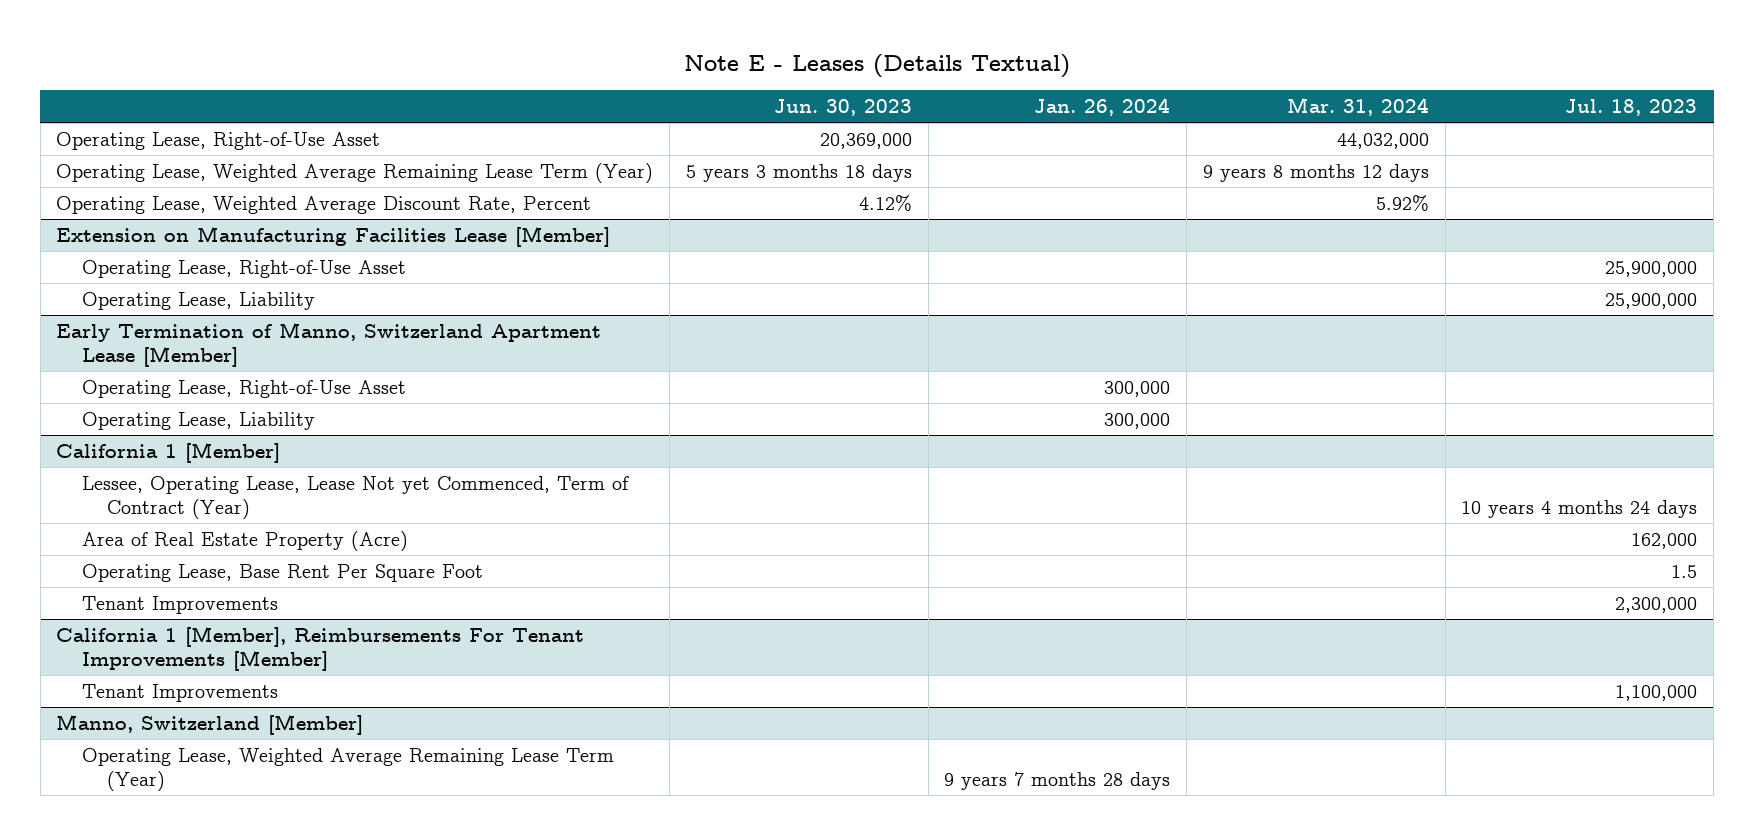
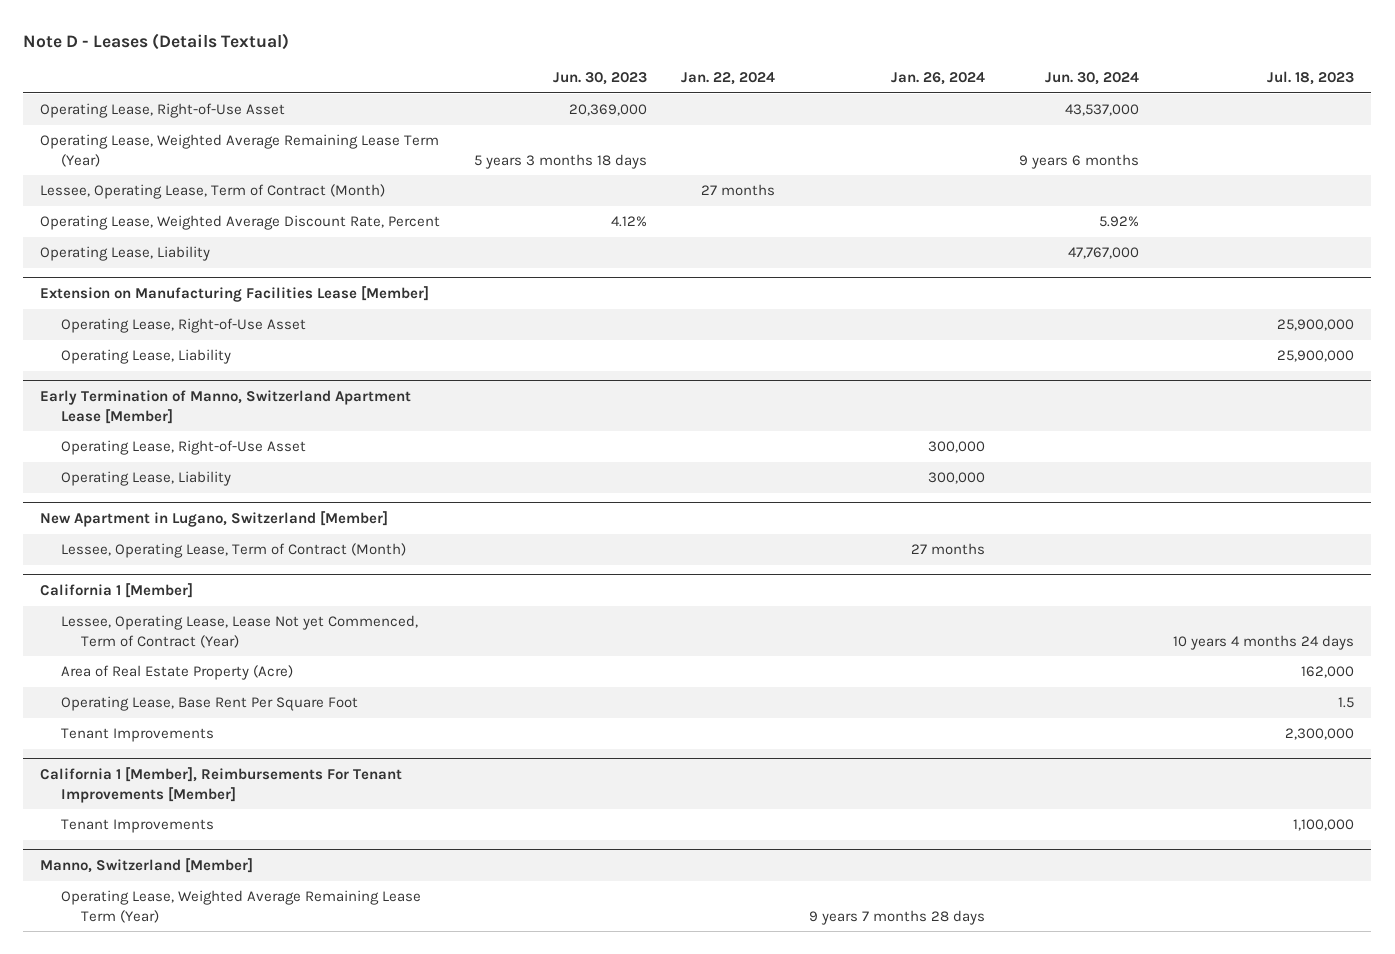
- Note E - Leases (Details Textual)
+ Note D - Leases (Details Textual)
- | Jun. 30, 2023 | Jan. 26, 2024 | Mar. 31, 2024 | Jul. 18, 2023
+ | Jun. 30, 2023 | Jan. 22, 2024 | Jan. 26, 2024 | Jun. 30, 2024 | Jul. 18, 2023
+ Lessee, Operating Lease, Term of Contract (Month) | | 27 months | | |
+ Operating Lease, Liability | | | | 47,767,000 |
+ New Apartment in Lugano, Switzerland [Member]
+ Lessee, Operating Lease, Term of Contract (Month) | | | 27 months | |

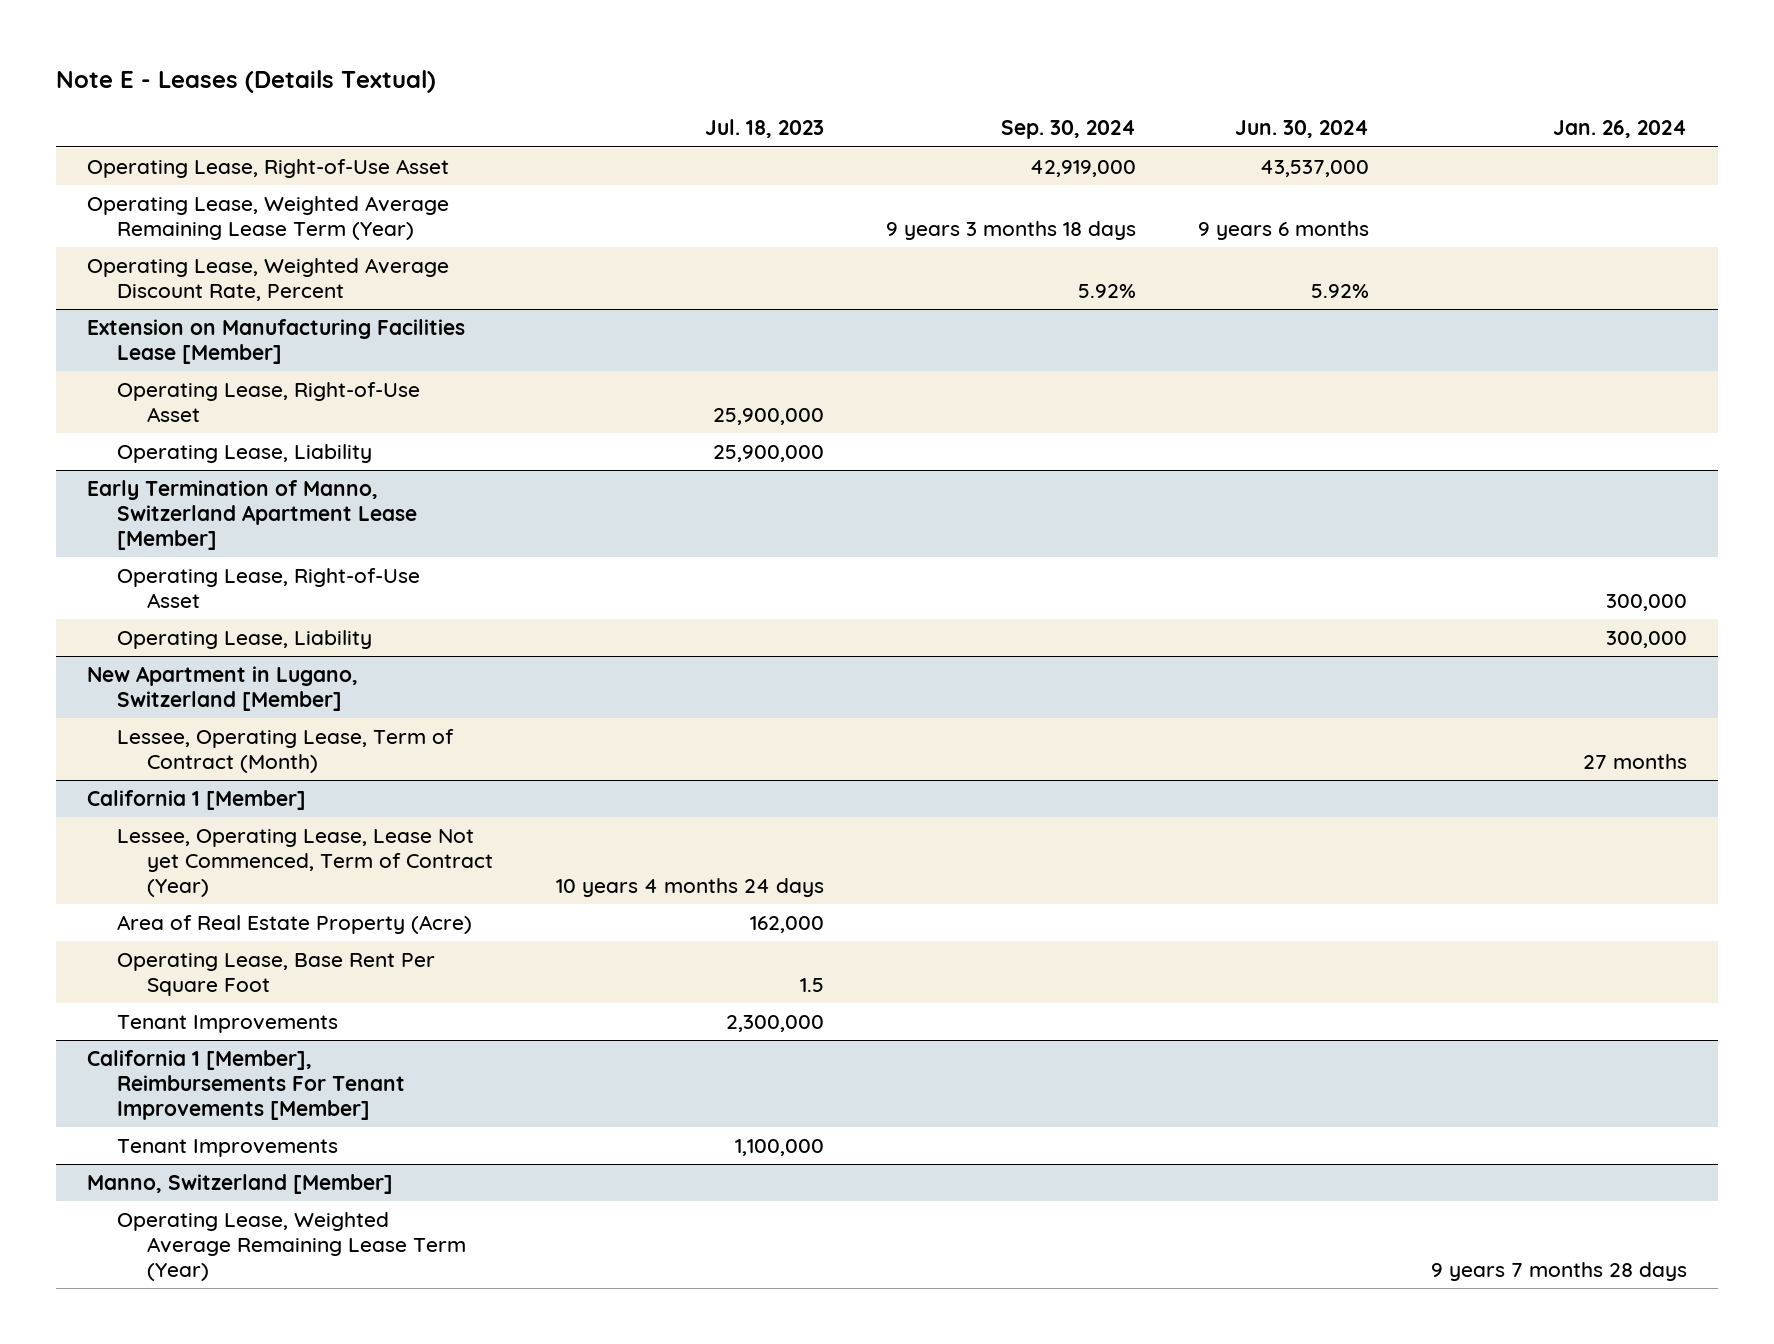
- Note D - Leases (Details Textual)
+ Note E - Leases (Details Textual)
- | Jun. 30, 2023 | Jan. 22, 2024 | Jan. 26, 2024 | Jun. 30, 2024 | Jul. 18, 2023
+ | Jul. 18, 2023 | Sep. 30, 2024 | Jun. 30, 2024 | Jan. 26, 2024
- Lessee, Operating Lease, Term of Contract (Month) | | 27 months | | |
- Operating Lease, Liability | | | | 47,767,000 |

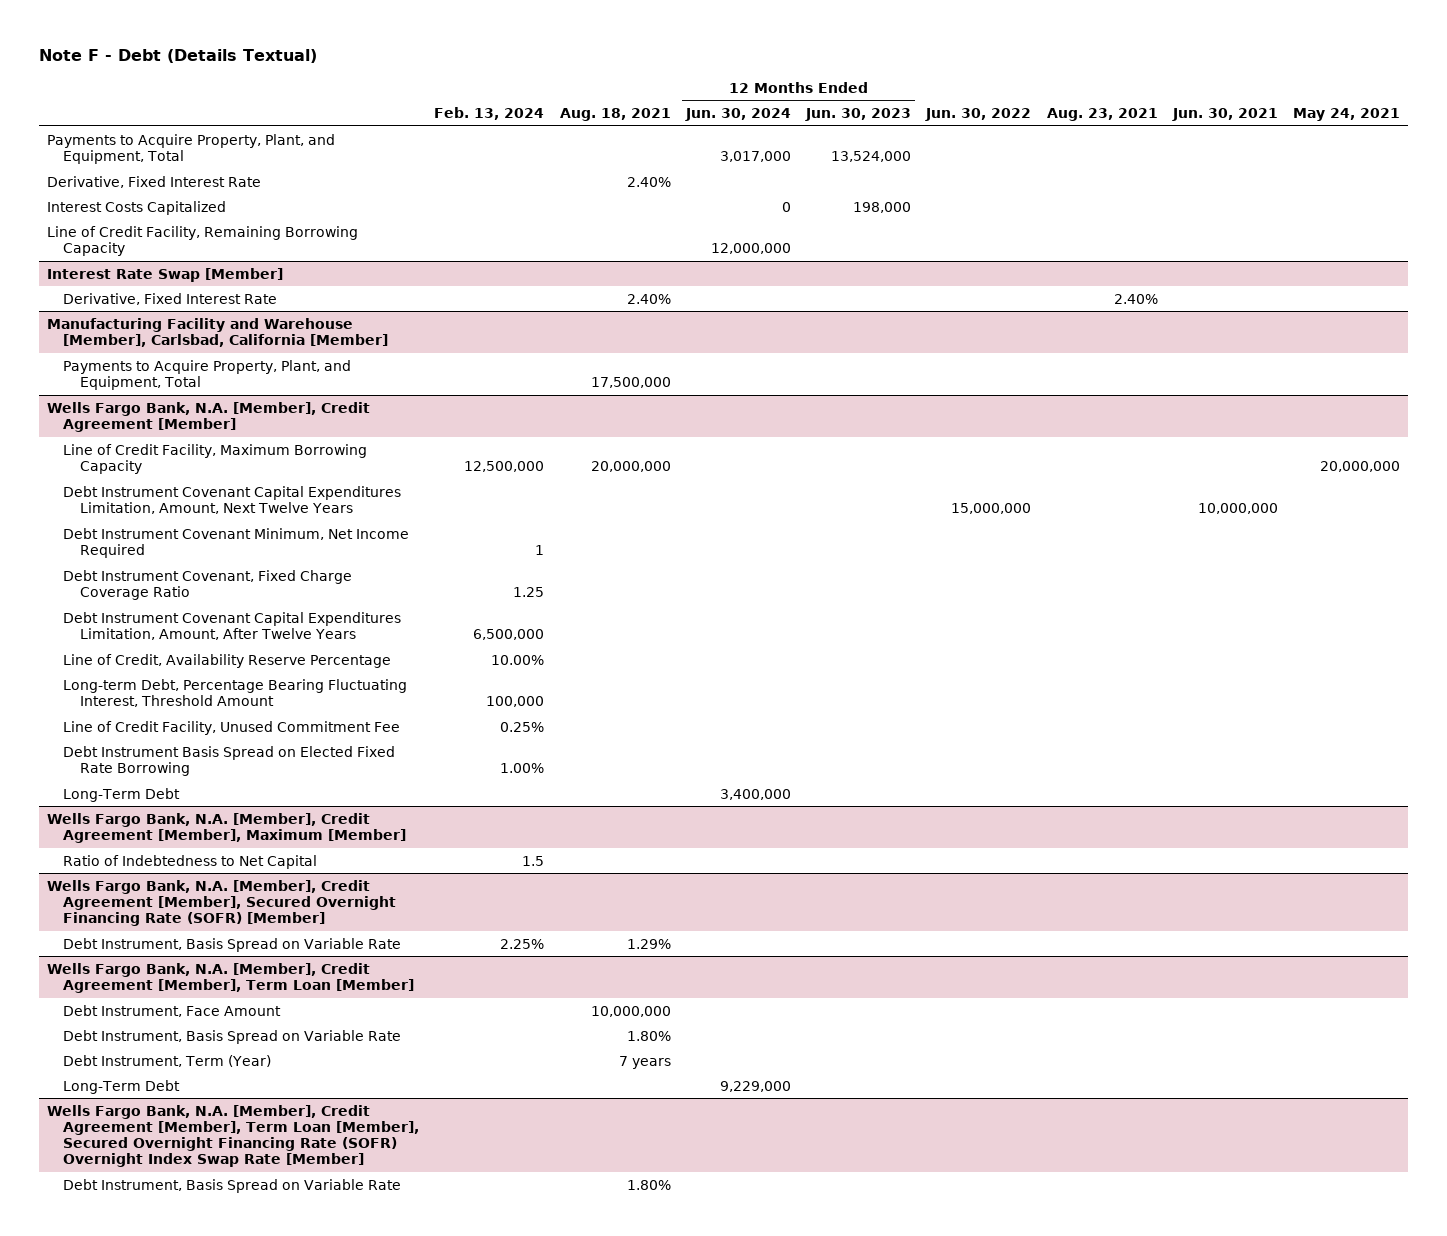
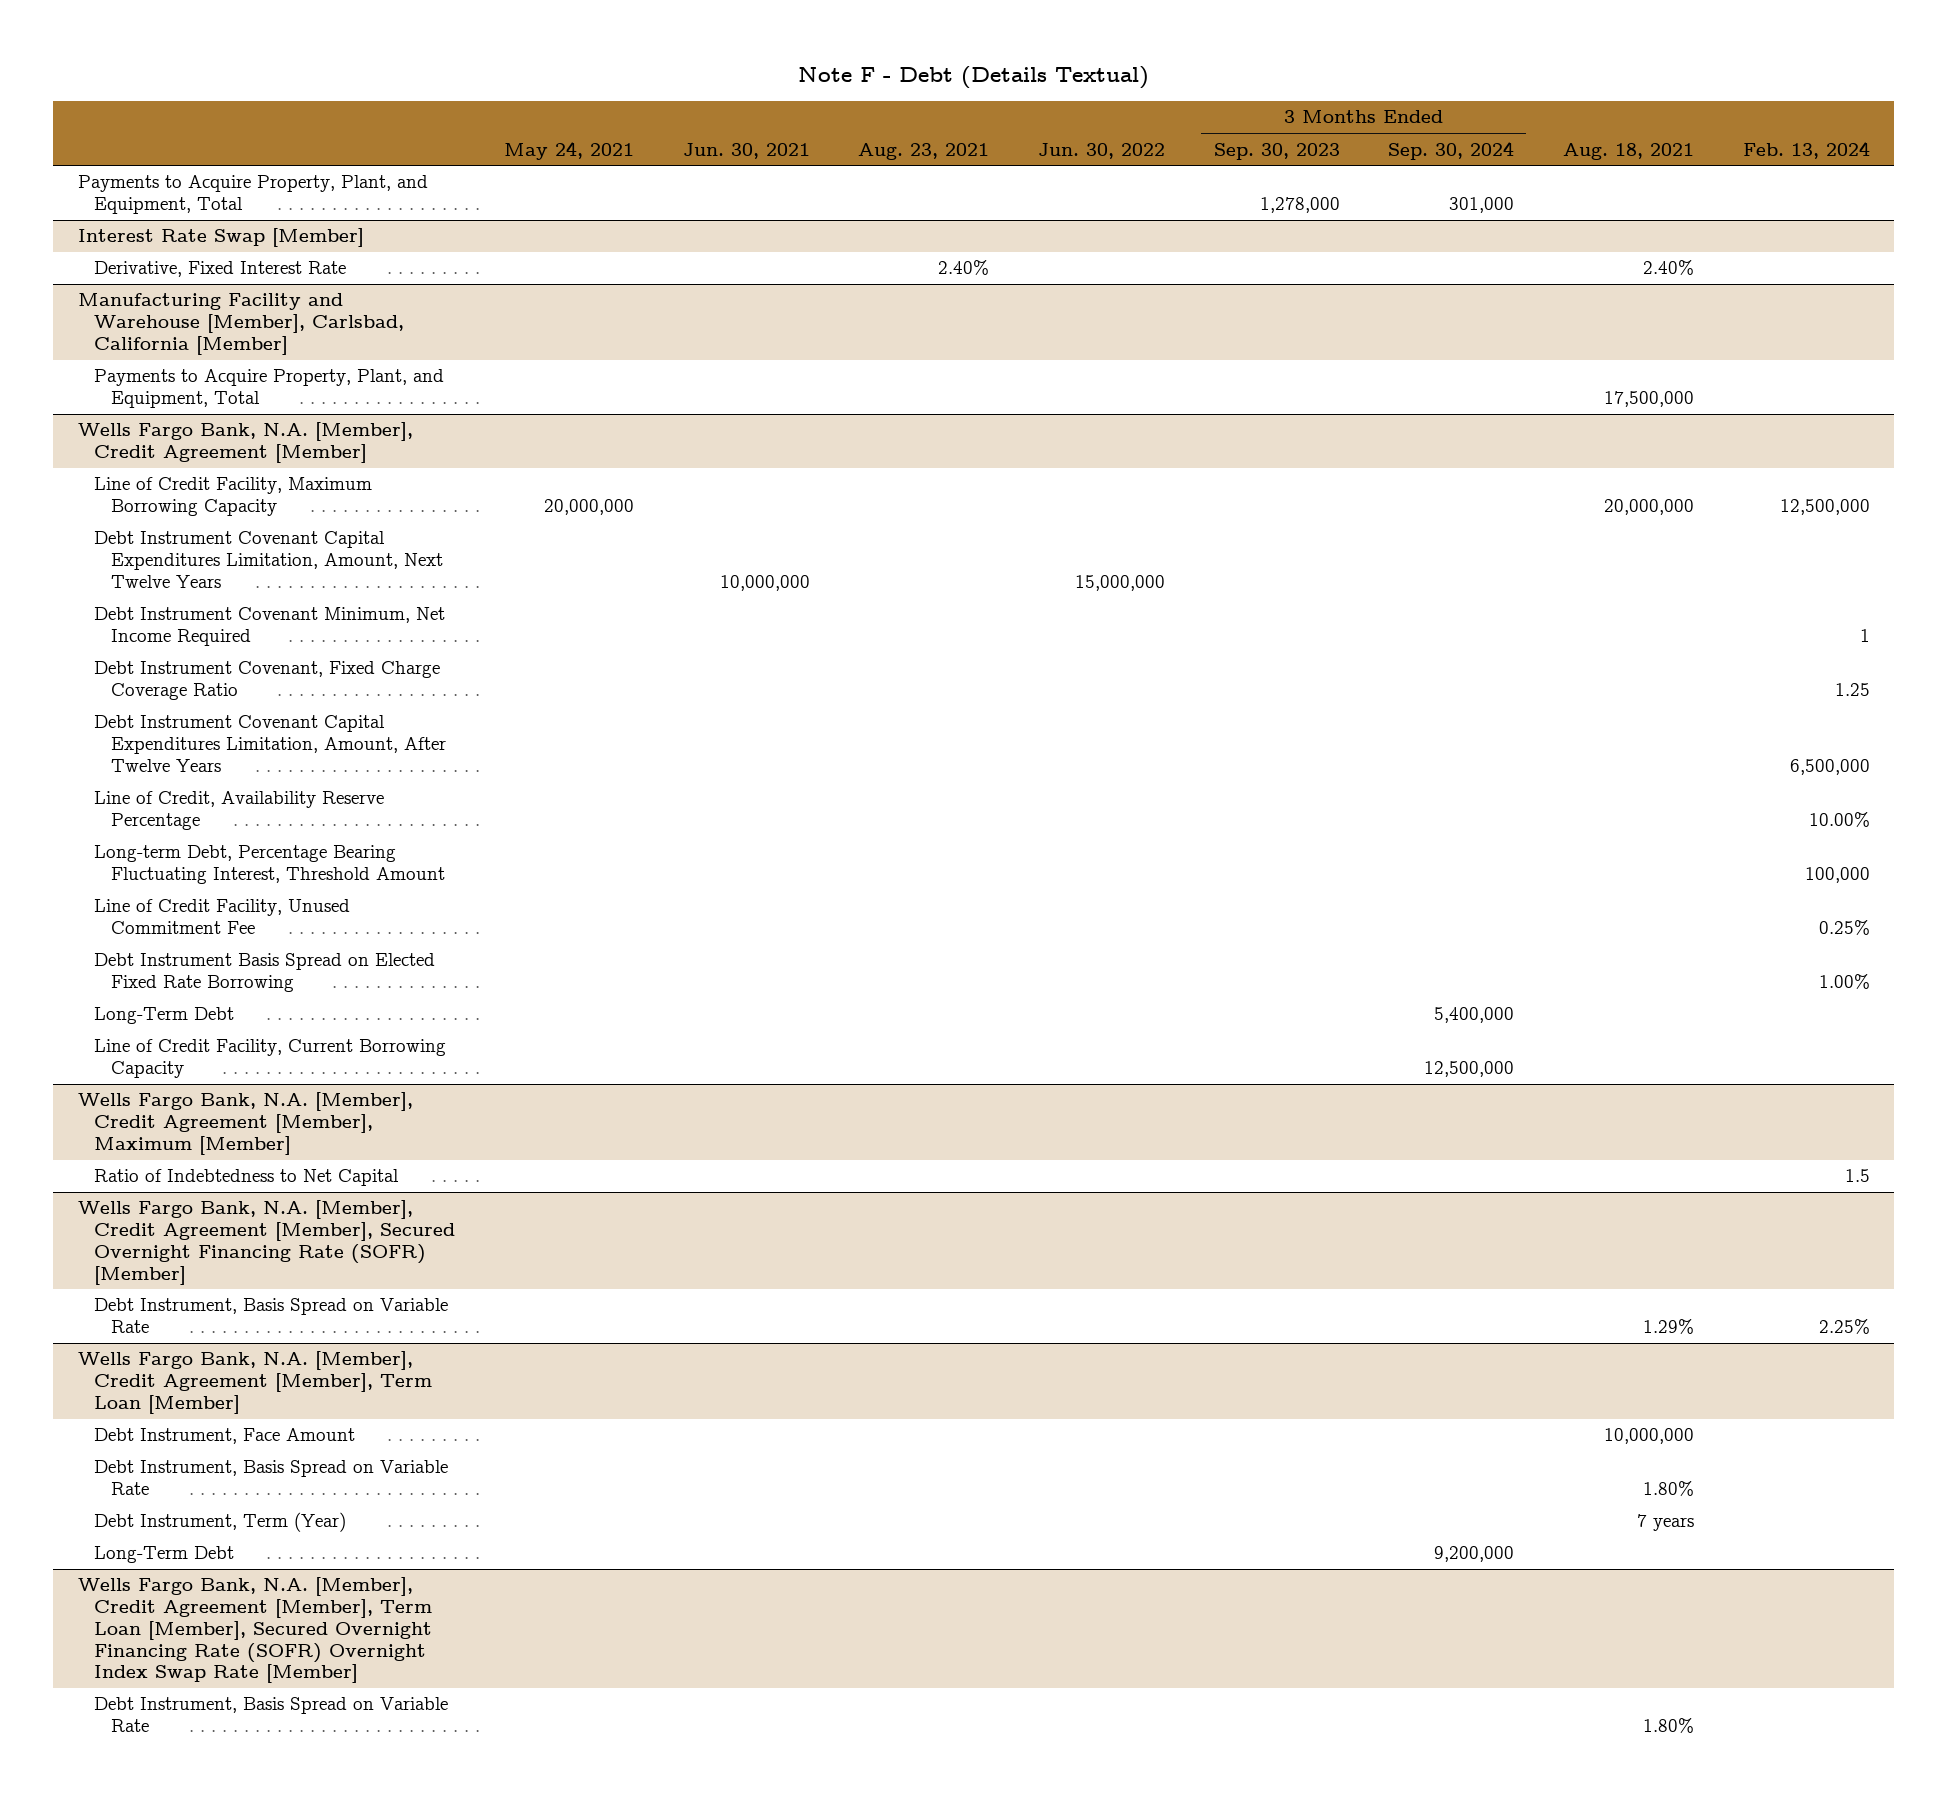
- | Feb. 13, 2024 | Aug. 18, 2021 | 12 Months Ended Jun. 30, 2024 | 12 Months Ended Jun. 30, 2023 | Jun. 30, 2022 | Aug. 23, 2021 | Jun. 30, 2021 | May 24, 2021
+ | May 24, 2021 | Jun. 30, 2021 | Aug. 23, 2021 | Jun. 30, 2022 | 3 Months Ended Sep. 30, 2023 | 3 Months Ended Sep. 30, 2024 | Aug. 18, 2021 | Feb. 13, 2024
- Derivative, Fixed Interest Rate | | 2.40% | | | | | |
- Interest Costs Capitalized | | | 0 | 198,000 | | | |
- Line of Credit Facility, Remaining Borrowing Capacity | | | 12,000,000 | | | | |
@ Wells Fargo Bank, N.A. [Member], Credit Agreement [Member]
+ Line of Credit Facility, Current Borrowing Capacity | | | | | | 12,500,000 | |

